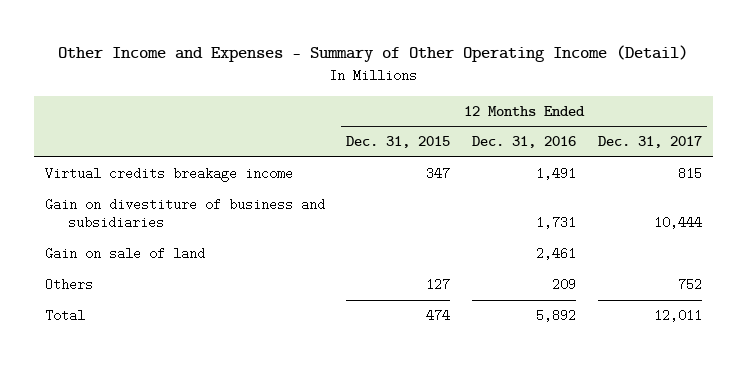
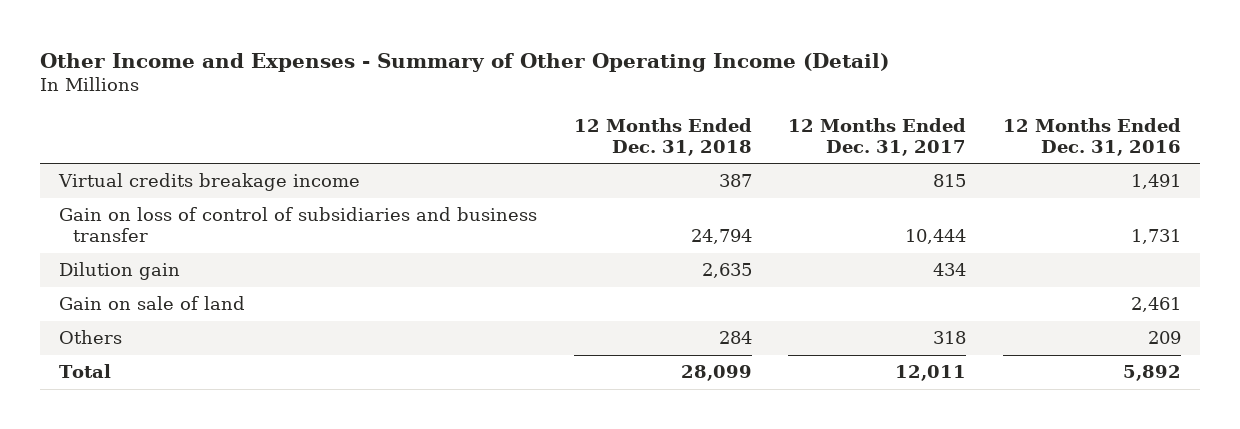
- | 12 Months Ended Dec. 31, 2015 | 12 Months Ended Dec. 31, 2016 | 12 Months Ended Dec. 31, 2017
+ | 12 Months Ended Dec. 31, 2018 | 12 Months Ended Dec. 31, 2017 | 12 Months Ended Dec. 31, 2016
- Gain on divestiture of business and subsidiaries | | 1,731 | 10,444
+ Gain on loss of control of subsidiaries and business transfer | 24,794 | 10,444 | 1,731
+ Dilution gain | 2,635 | 434 |
- Others | 127 | 209 | 752
+ Others | 284 | 318 | 209

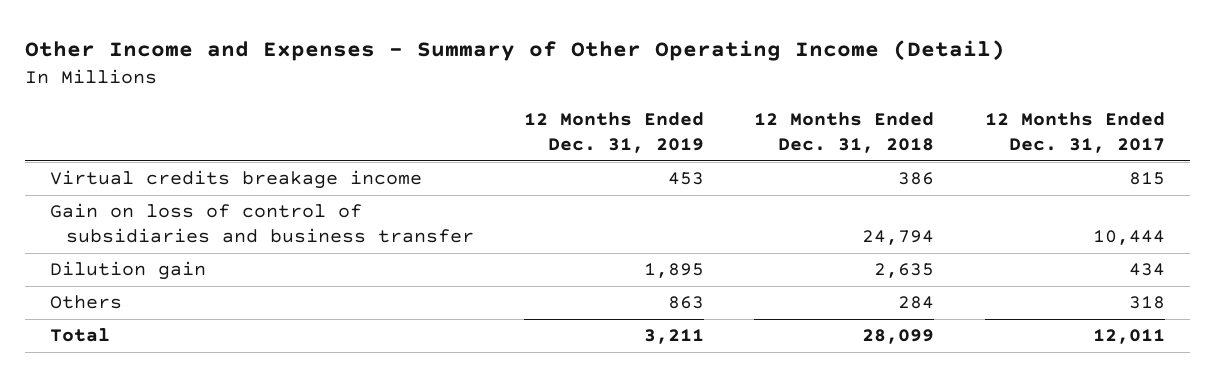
- | 12 Months Ended Dec. 31, 2018 | 12 Months Ended Dec. 31, 2017 | 12 Months Ended Dec. 31, 2016
+ | 12 Months Ended Dec. 31, 2019 | 12 Months Ended Dec. 31, 2018 | 12 Months Ended Dec. 31, 2017
- Virtual credits breakage income | 387 | 815 | 1,491
+ Virtual credits breakage income | 453 | 386 | 815
- Gain on sale of land | | | 2,461

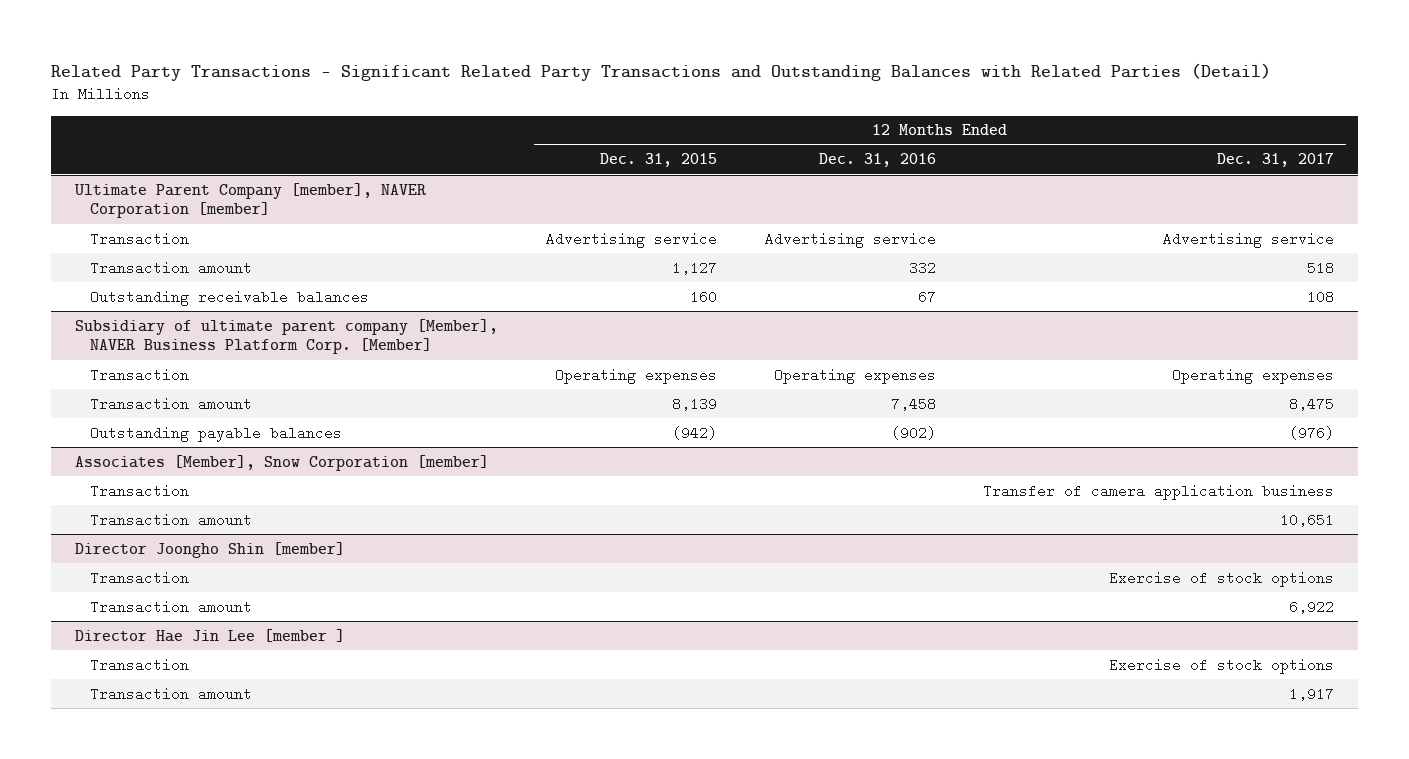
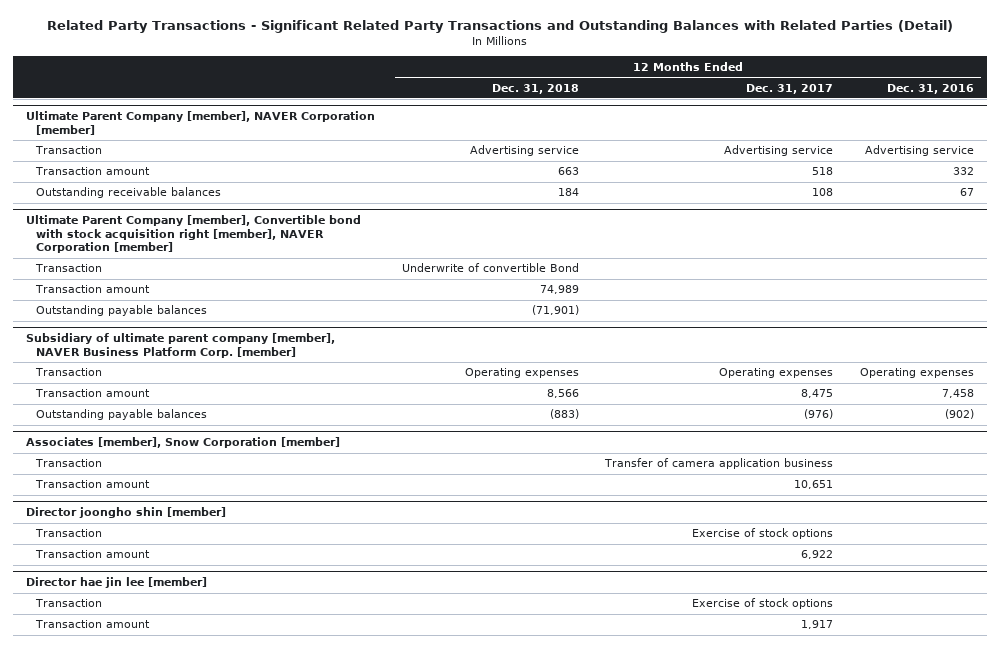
- | 12 Months Ended Dec. 31, 2015 | 12 Months Ended Dec. 31, 2016 | 12 Months Ended Dec. 31, 2017
+ | 12 Months Ended Dec. 31, 2018 | 12 Months Ended Dec. 31, 2017 | 12 Months Ended Dec. 31, 2016
- Subsidiary of ultimate parent company [Member], NAVER Business Platform Corp. [Member]
+ Ultimate Parent Company [member], Convertible bond with stock acquisition right [member], NAVER Corporation [member]
+ Transaction | Underwrite of convertible Bond | |
+ Transaction amount | 74,989 | |
+ Outstanding payable balances | (71,901) | |
+ Subsidiary of ultimate parent company [member], NAVER Business Platform Corp. [member]
- Associates [Member], Snow Corporation [member]
+ Associates [member], Snow Corporation [member]
- Director Joongho Shin [member]
+ Director joongho shin [member]
- Director Hae Jin Lee [member ]
+ Director hae jin lee [member]

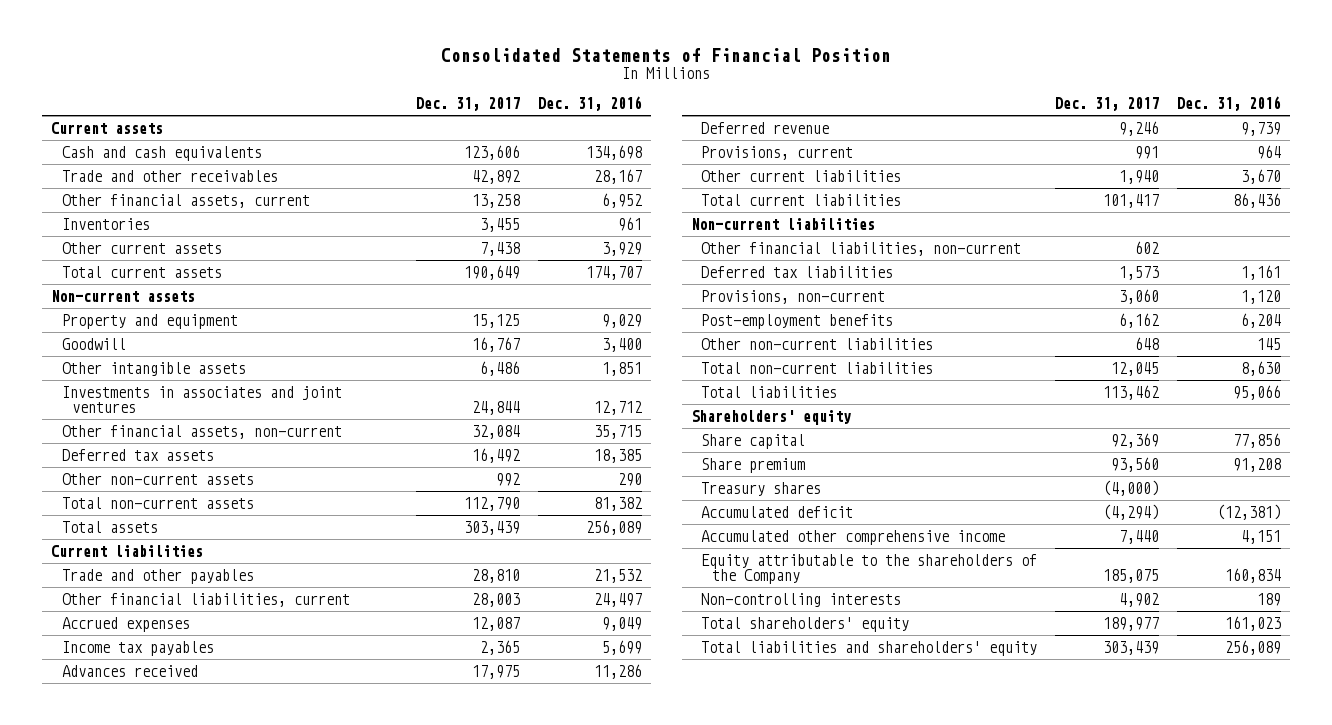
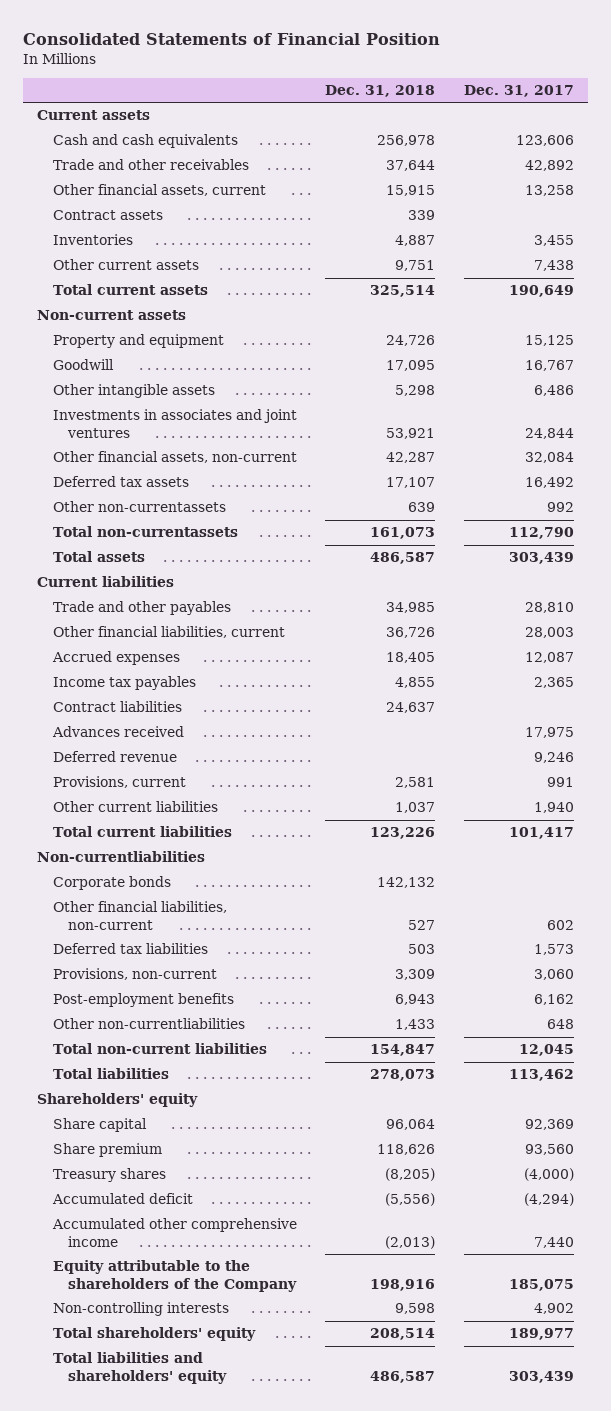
- | Dec. 31, 2017 | Dec. 31, 2016
+ | Dec. 31, 2018 | Dec. 31, 2017
+ Contract assets | 339 |
- Other non-current assets | 992 | 290
- Total non-current assets | 112,790 | 81,382
+ Other non-currentassets | 639 | 992
+ Total non-currentassets | 161,073 | 112,790
+ Contract liabilities | 24,637 |
- Non-current liabilities
+ Non-currentliabilities
+ Corporate bonds | 142,132 |
- Other non-current liabilities | 648 | 145
+ Other non-currentliabilities | 1,433 | 648

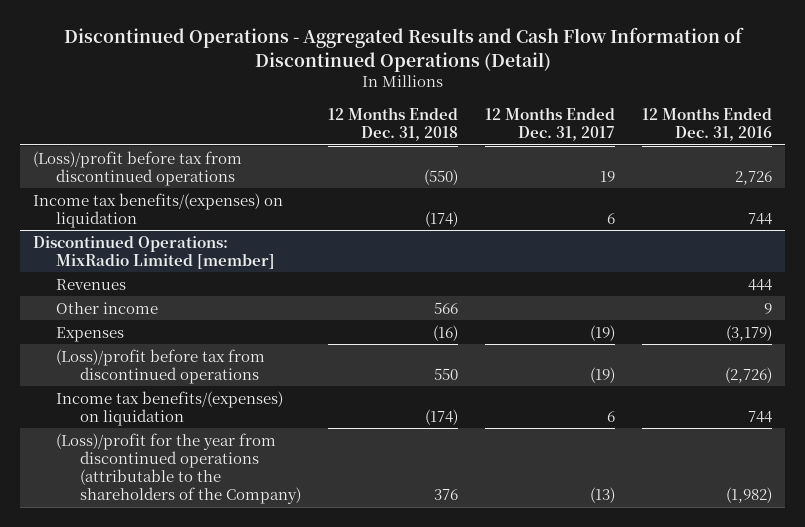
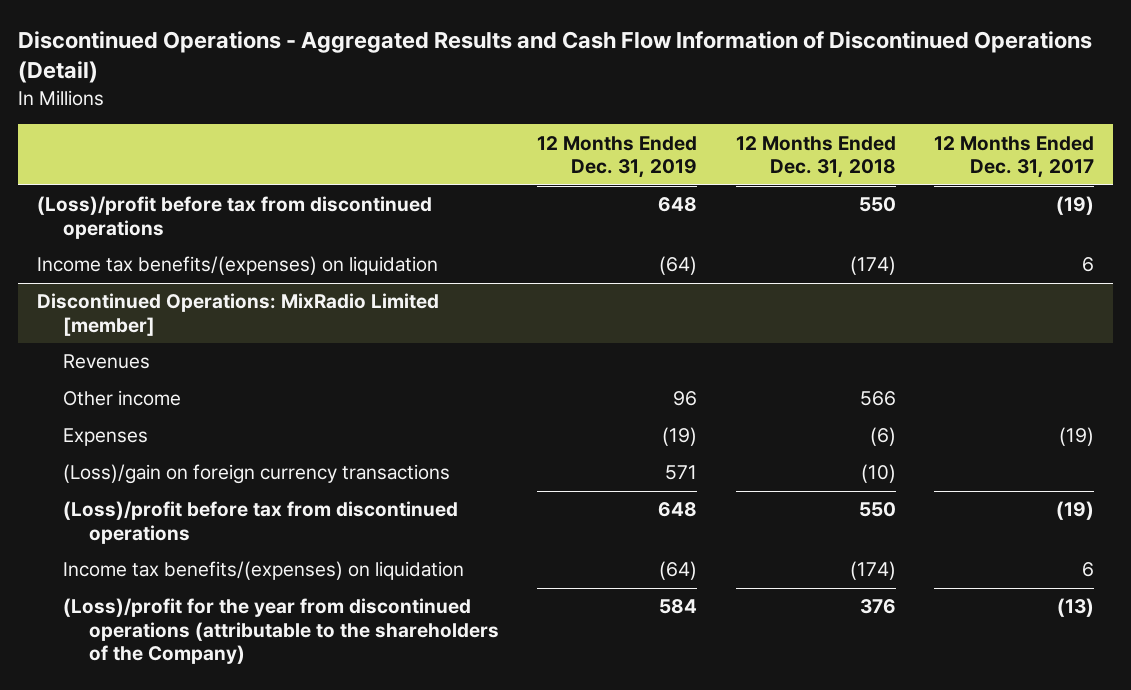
- | 12 Months Ended Dec. 31, 2018 | 12 Months Ended Dec. 31, 2017 | 12 Months Ended Dec. 31, 2016
+ | 12 Months Ended Dec. 31, 2019 | 12 Months Ended Dec. 31, 2018 | 12 Months Ended Dec. 31, 2017
- (Loss)/profit before tax from discontinued operations | (550) | 19 | 2,726
+ (Loss)/profit before tax from discontinued operations | 648 | 550 | (19)
@ Discontinued Operations: MixRadio Limited [member]
- Expenses | (16) | (19) | (3,179)
+ Expenses | (19) | (6) | (19)
+ (Loss)/gain on foreign currency transactions | 571 | (10) |

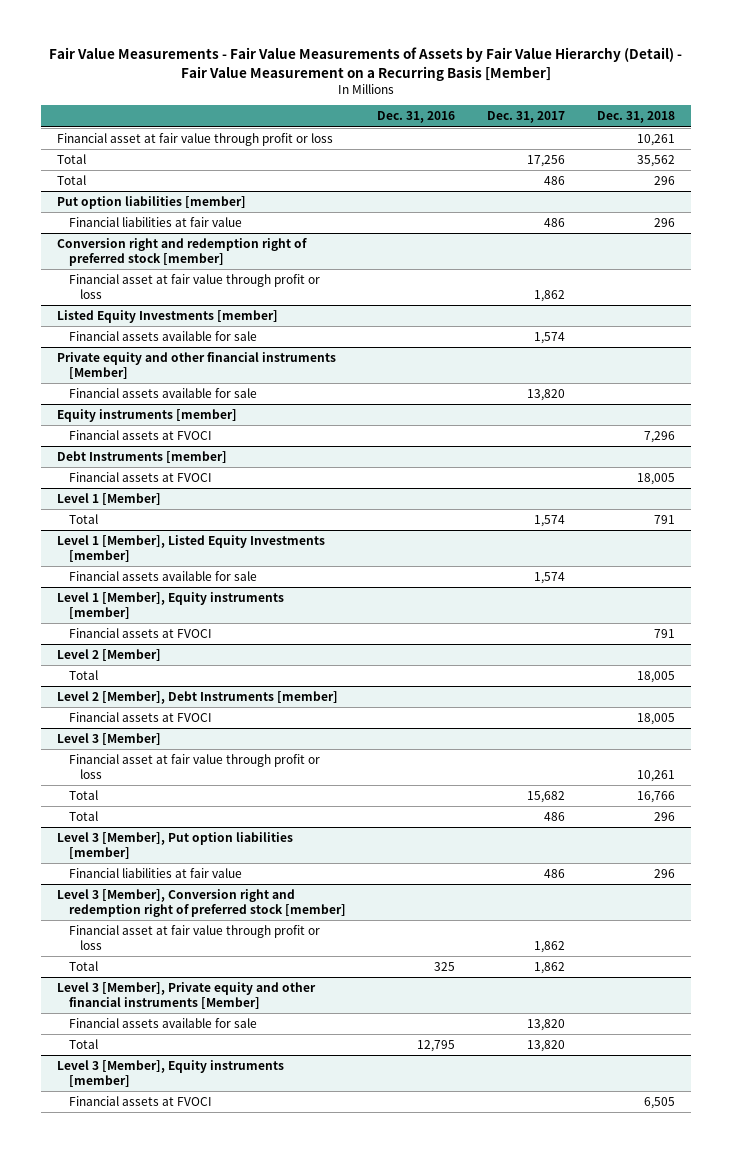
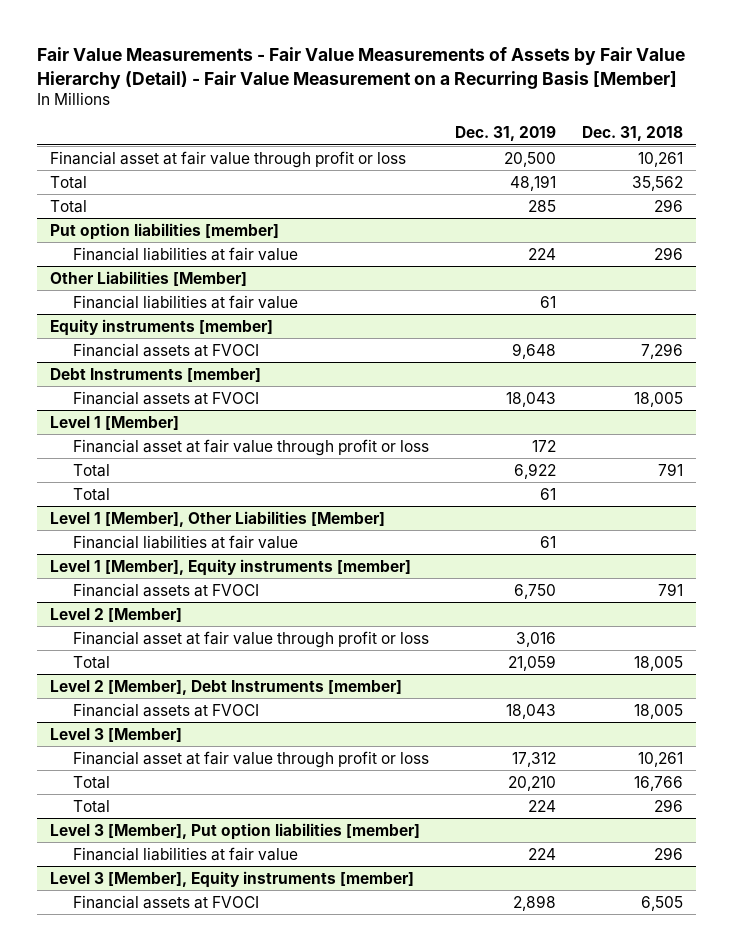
- | Dec. 31, 2016 | Dec. 31, 2017 | Dec. 31, 2018
+ | Dec. 31, 2019 | Dec. 31, 2018
- Conversion right and redemption right of preferred stock [member]
- Financial asset at fair value through profit or loss | | 1,862 |
- Listed Equity Investments [member]
- Financial assets available for sale | | 1,574 |
- Private equity and other financial instruments [Member]
- Financial assets available for sale | | 13,820 |
+ Other Liabilities [Member]
+ Financial liabilities at fair value | 61 |
@ Level 1 [Member]
+ Financial asset at fair value through profit or loss | 172 |
- Level 1 [Member], Listed Equity Investments [member]
- Financial assets available for sale | | 1,574 |
@ Level 1 [Member]
+ Total | 61 |
+ Level 1 [Member], Other Liabilities [Member]
+ Financial liabilities at fair value | 61 |
@ Level 2 [Member]
+ Financial asset at fair value through profit or loss | 3,016 |
- Level 3 [Member], Conversion right and redemption right of preferred stock [member]
- Financial asset at fair value through profit or loss | | 1,862 |
- Total | 325 | 1,862 |
- Level 3 [Member], Private equity and other financial instruments [Member]
- Financial assets available for sale | | 13,820 |
- Total | 12,795 | 13,820 |

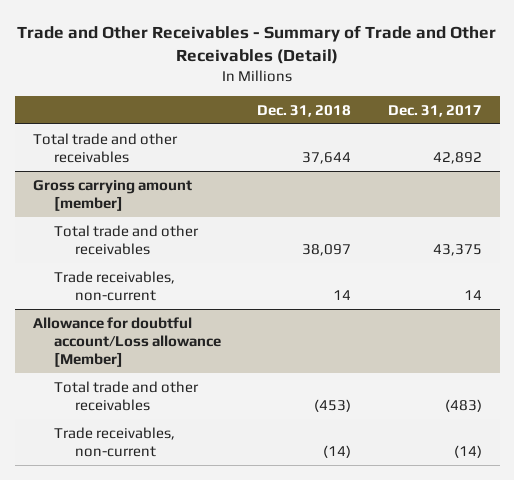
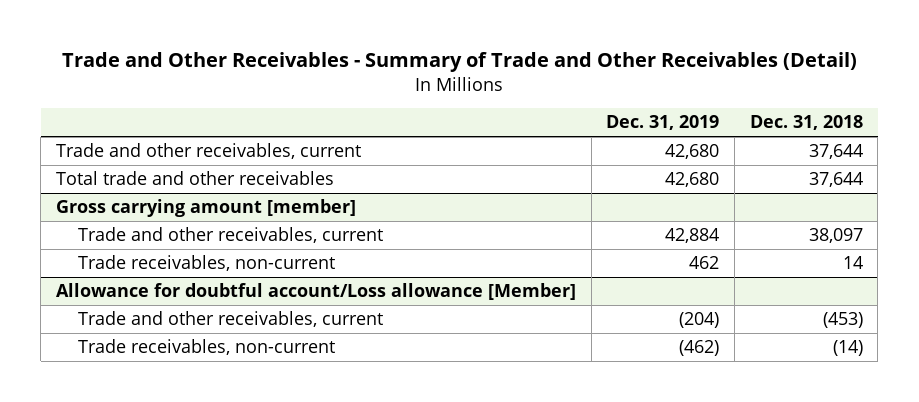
- | Dec. 31, 2018 | Dec. 31, 2017
+ | Dec. 31, 2019 | Dec. 31, 2018
+ Trade and other receivables, current | 42,680 | 37,644
@ Gross carrying amount [member]
- Total trade and other receivables | 38,097 | 43,375
+ Trade and other receivables, current | 42,884 | 38,097
@ Allowance for doubtful account/Loss allowance [Member]
- Total trade and other receivables | (453) | (483)
+ Trade and other receivables, current | (204) | (453)

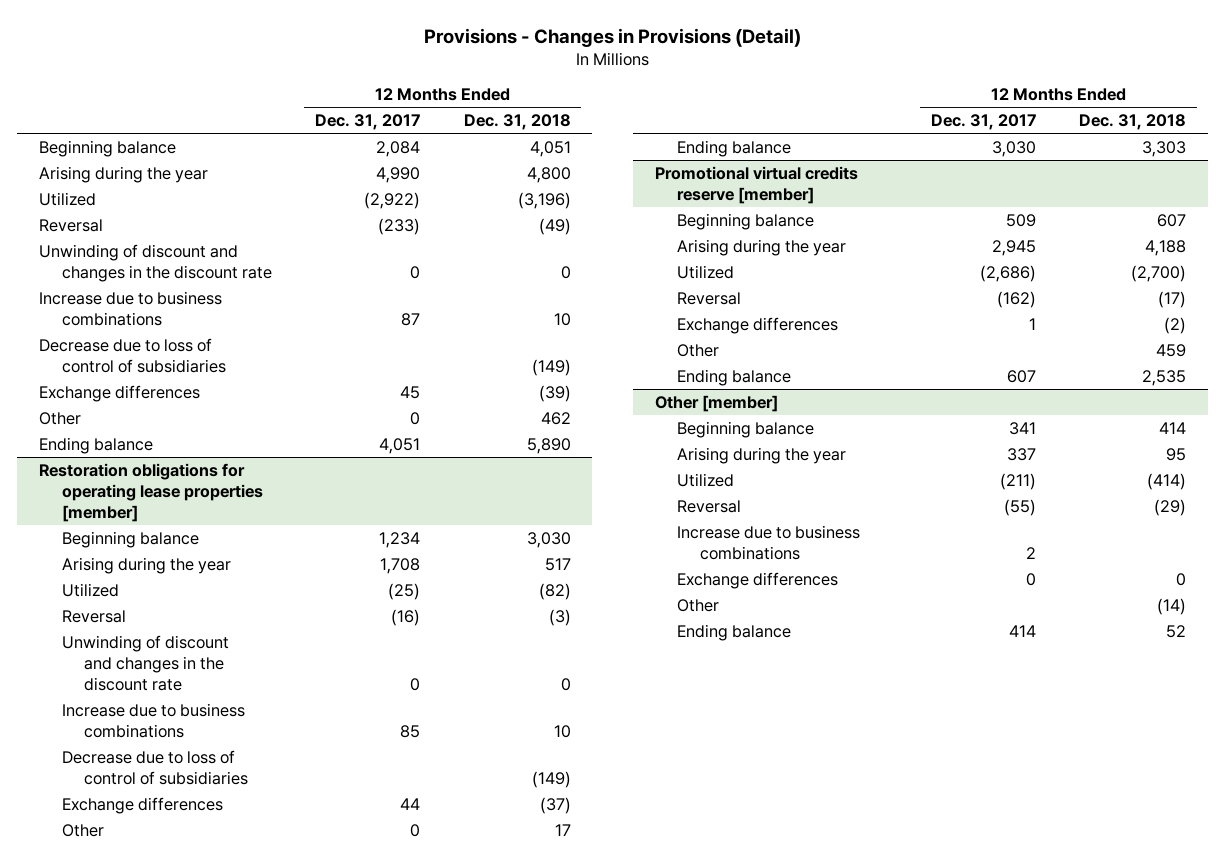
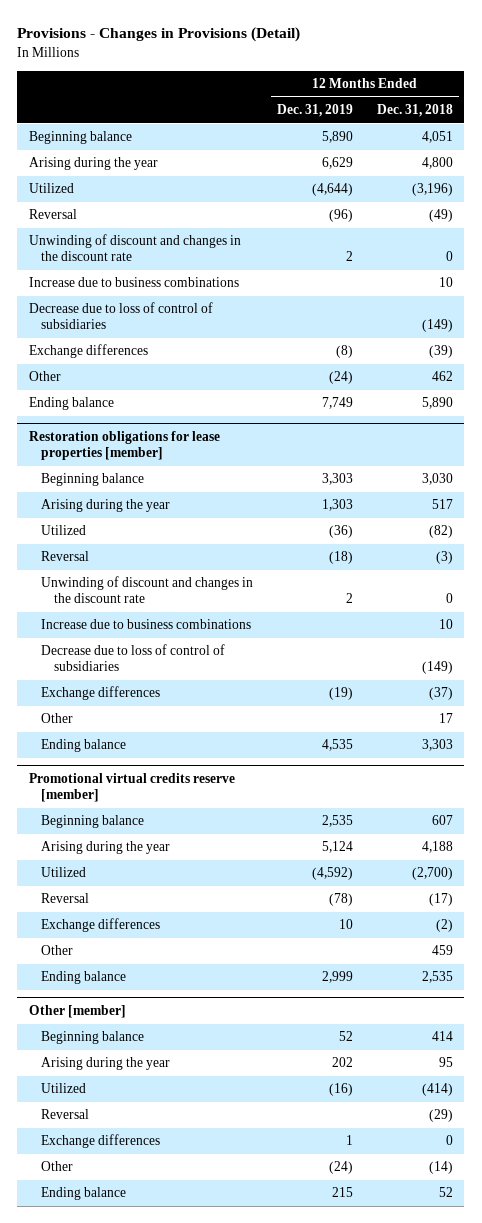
- | 12 Months Ended Dec. 31, 2017 | 12 Months Ended Dec. 31, 2018
+ | 12 Months Ended Dec. 31, 2019 | 12 Months Ended Dec. 31, 2018
- Restoration obligations for operating lease properties [member]
+ Restoration obligations for lease properties [member]
@ Other [member]
- Increase due to business combinations | 2 |

